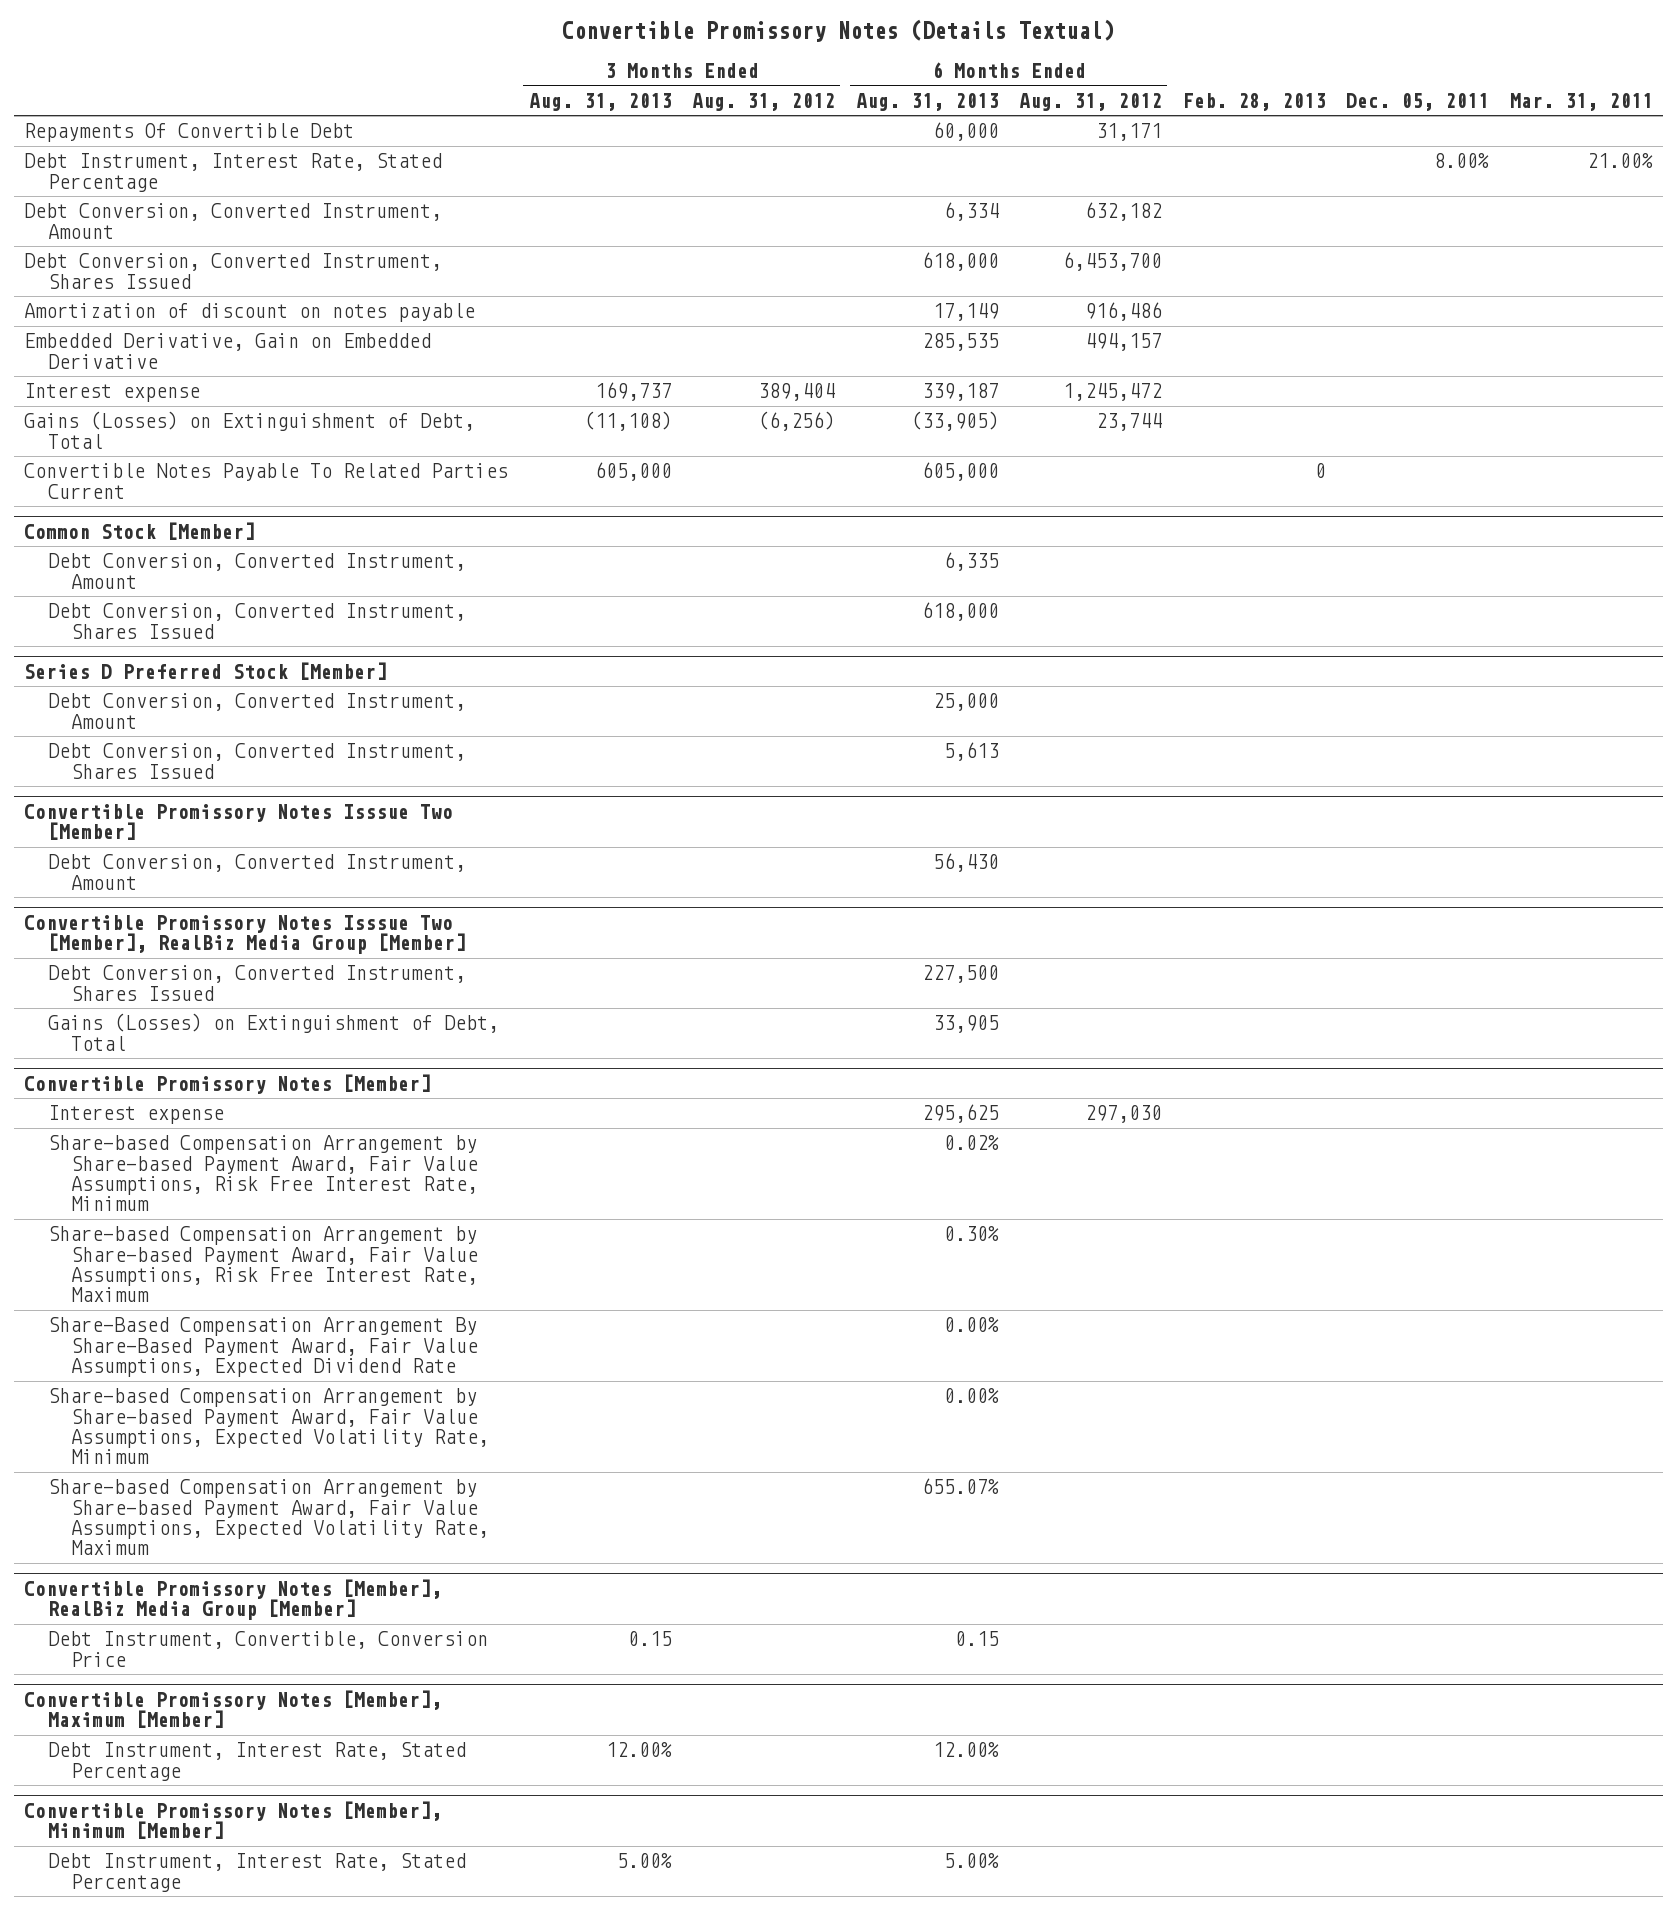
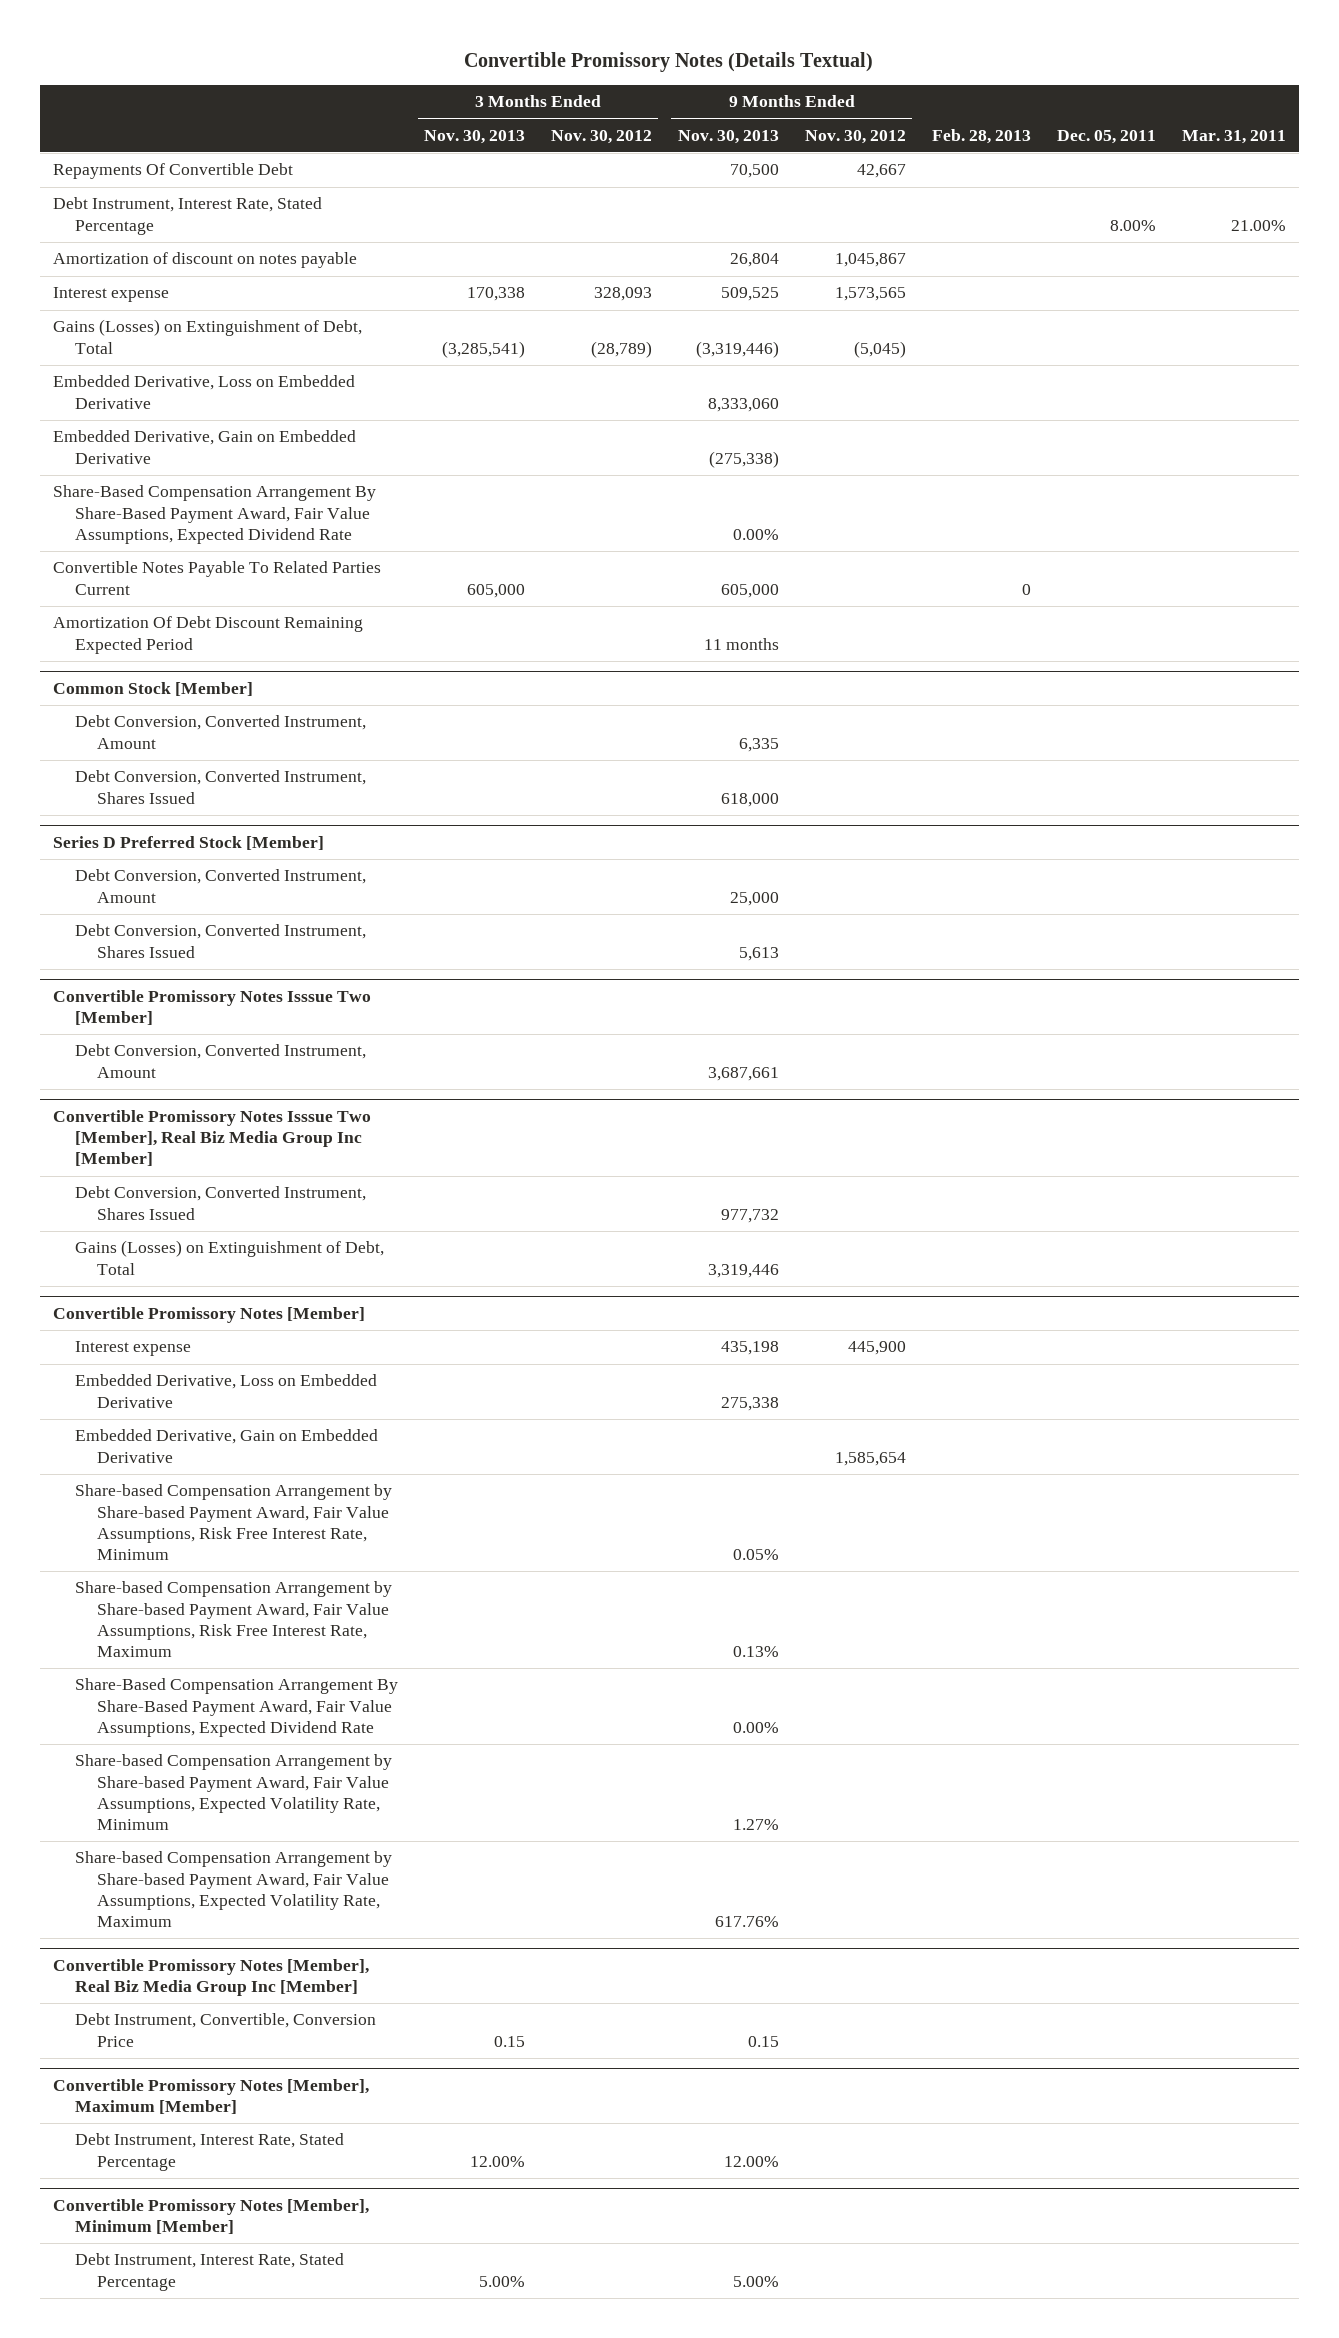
- | 3 Months Ended Aug. 31, 2013 | 3 Months Ended Aug. 31, 2012 | 6 Months Ended Aug. 31, 2013 | 6 Months Ended Aug. 31, 2012 | Feb. 28, 2013 | Dec. 05, 2011 | Mar. 31, 2011
+ | 3 Months Ended Nov. 30, 2013 | 3 Months Ended Nov. 30, 2012 | 9 Months Ended Nov. 30, 2013 | 9 Months Ended Nov. 30, 2012 | Feb. 28, 2013 | Dec. 05, 2011 | Mar. 31, 2011
- Debt Conversion, Converted Instrument, Amount | | | 6,334 | 632,182 | | |
- Debt Conversion, Converted Instrument, Shares Issued | | | 618,000 | 6,453,700 | | |
+ Embedded Derivative, Loss on Embedded Derivative | | | 8,333,060 | | | |
moved down: Embedded Derivative, Gain on Embedded Derivative | | | (275,338) | | | |
+ Share-Based Compensation Arrangement By Share-Based Payment Award, Fair Value Assumptions, Expected Dividend Rate | | | 0.00% | | | |
+ Amortization Of Debt Discount Remaining Expected Period | | | 11 months | | | |
- Convertible Promissory Notes Isssue Two [Member], RealBiz Media Group [Member]
+ Convertible Promissory Notes Isssue Two [Member], Real Biz Media Group Inc [Member]
@ Convertible Promissory Notes [Member]
+ Embedded Derivative, Loss on Embedded Derivative | | | 275,338 | | | |
+ Embedded Derivative, Gain on Embedded Derivative | | | | 1,585,654 | | |
- Convertible Promissory Notes [Member], RealBiz Media Group [Member]
+ Convertible Promissory Notes [Member], Real Biz Media Group Inc [Member]

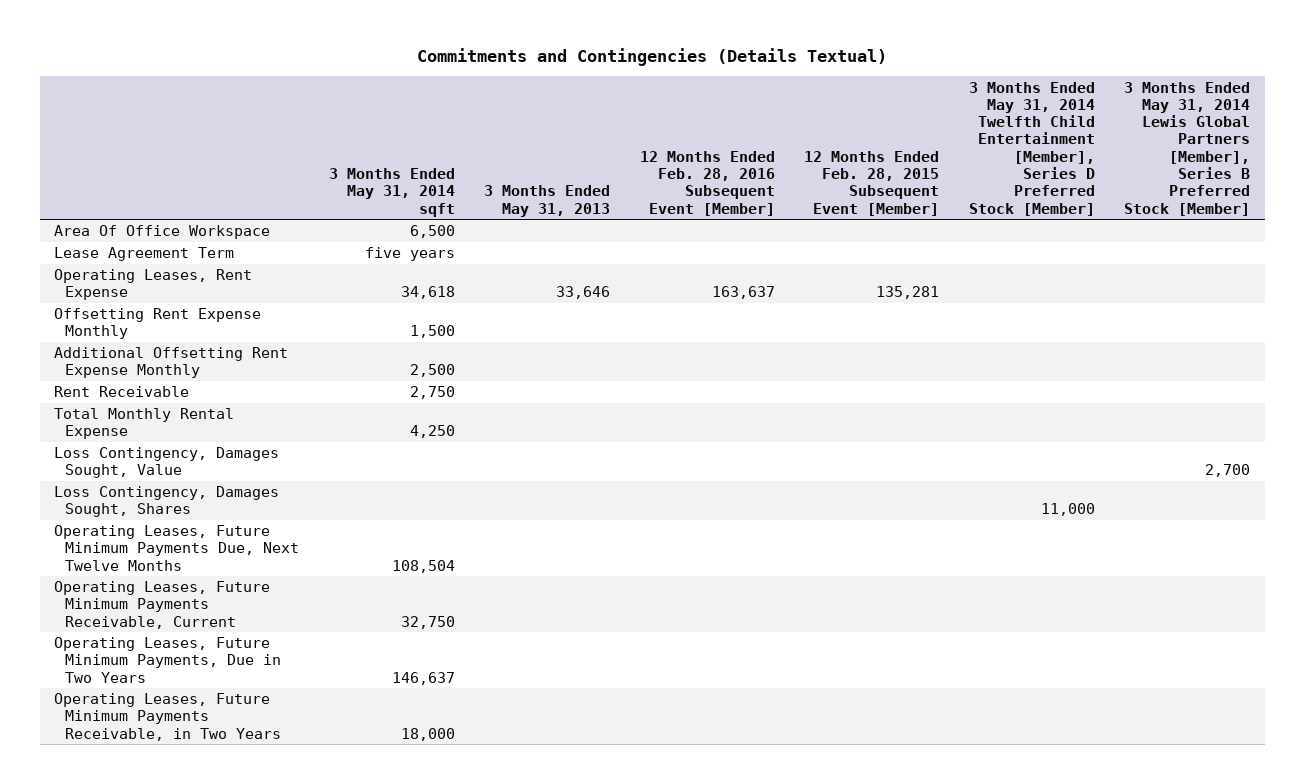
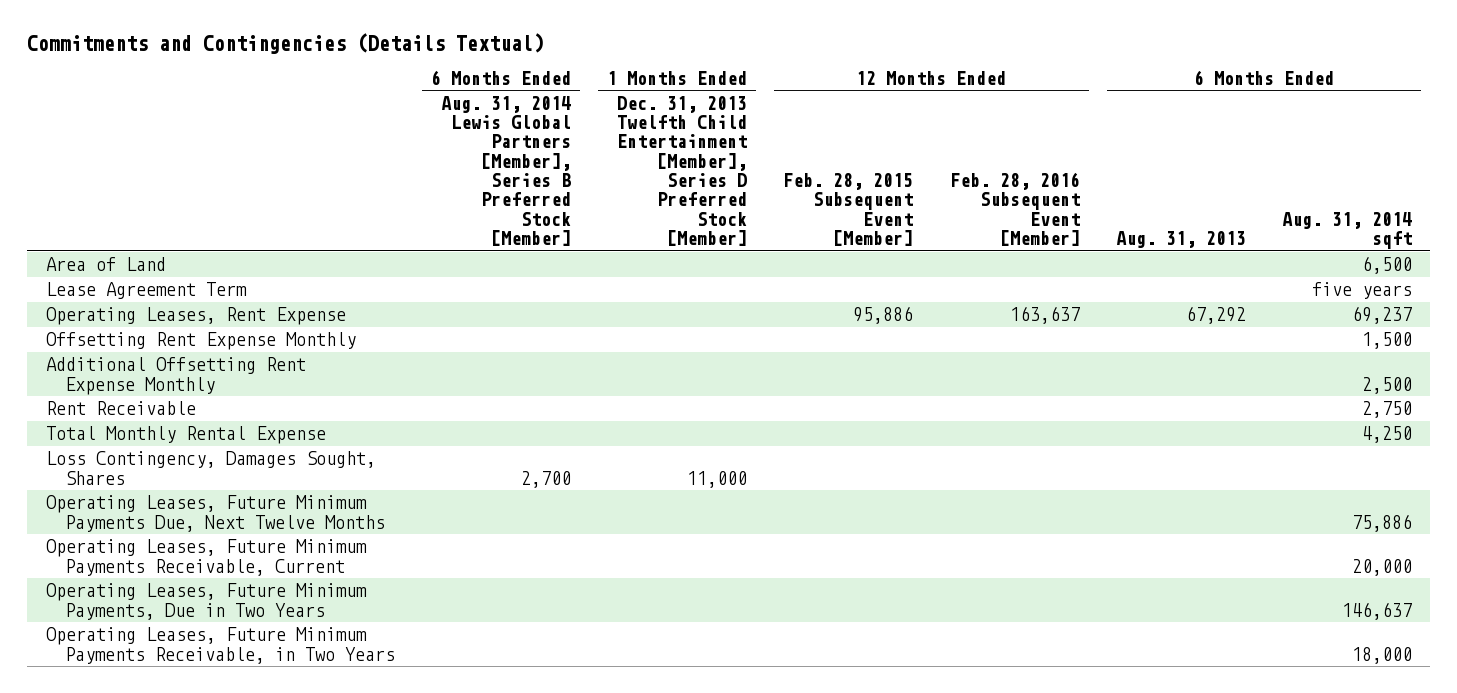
- | 3 Months Ended May 31, 2014 sqft | 3 Months Ended May 31, 2013 | 12 Months Ended Feb. 28, 2016 Subsequent Event [Member] | 12 Months Ended Feb. 28, 2015 Subsequent Event [Member] | 3 Months Ended May 31, 2014 Twelfth Child Entertainment [Member], Series D Preferred Stock [Member] | 3 Months Ended May 31, 2014 Lewis Global Partners [Member], Series B Preferred Stock [Member]
+ | 6 Months Ended Aug. 31, 2014 Lewis Global Partners [Member], Series B Preferred Stock [Member] | 1 Months Ended Dec. 31, 2013 Twelfth Child Entertainment [Member], Series D Preferred Stock [Member] | 12 Months Ended Feb. 28, 2015 Subsequent Event [Member] | 12 Months Ended Feb. 28, 2016 Subsequent Event [Member] | 6 Months Ended Aug. 31, 2013 | 6 Months Ended Aug. 31, 2014 sqft
- Area Of Office Workspace | 6,500 | | | | |
+ Area of Land | | | | | | 6,500
- Operating Leases, Rent Expense | 34,618 | 33,646 | 163,637 | 135,281 | |
+ Operating Leases, Rent Expense | | | 95,886 | 163,637 | 67,292 | 69,237
- Loss Contingency, Damages Sought, Value | | | | | | 2,700

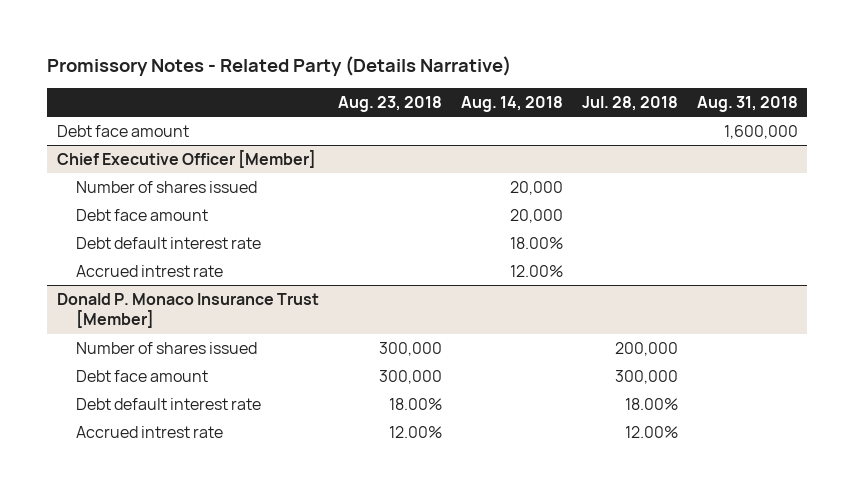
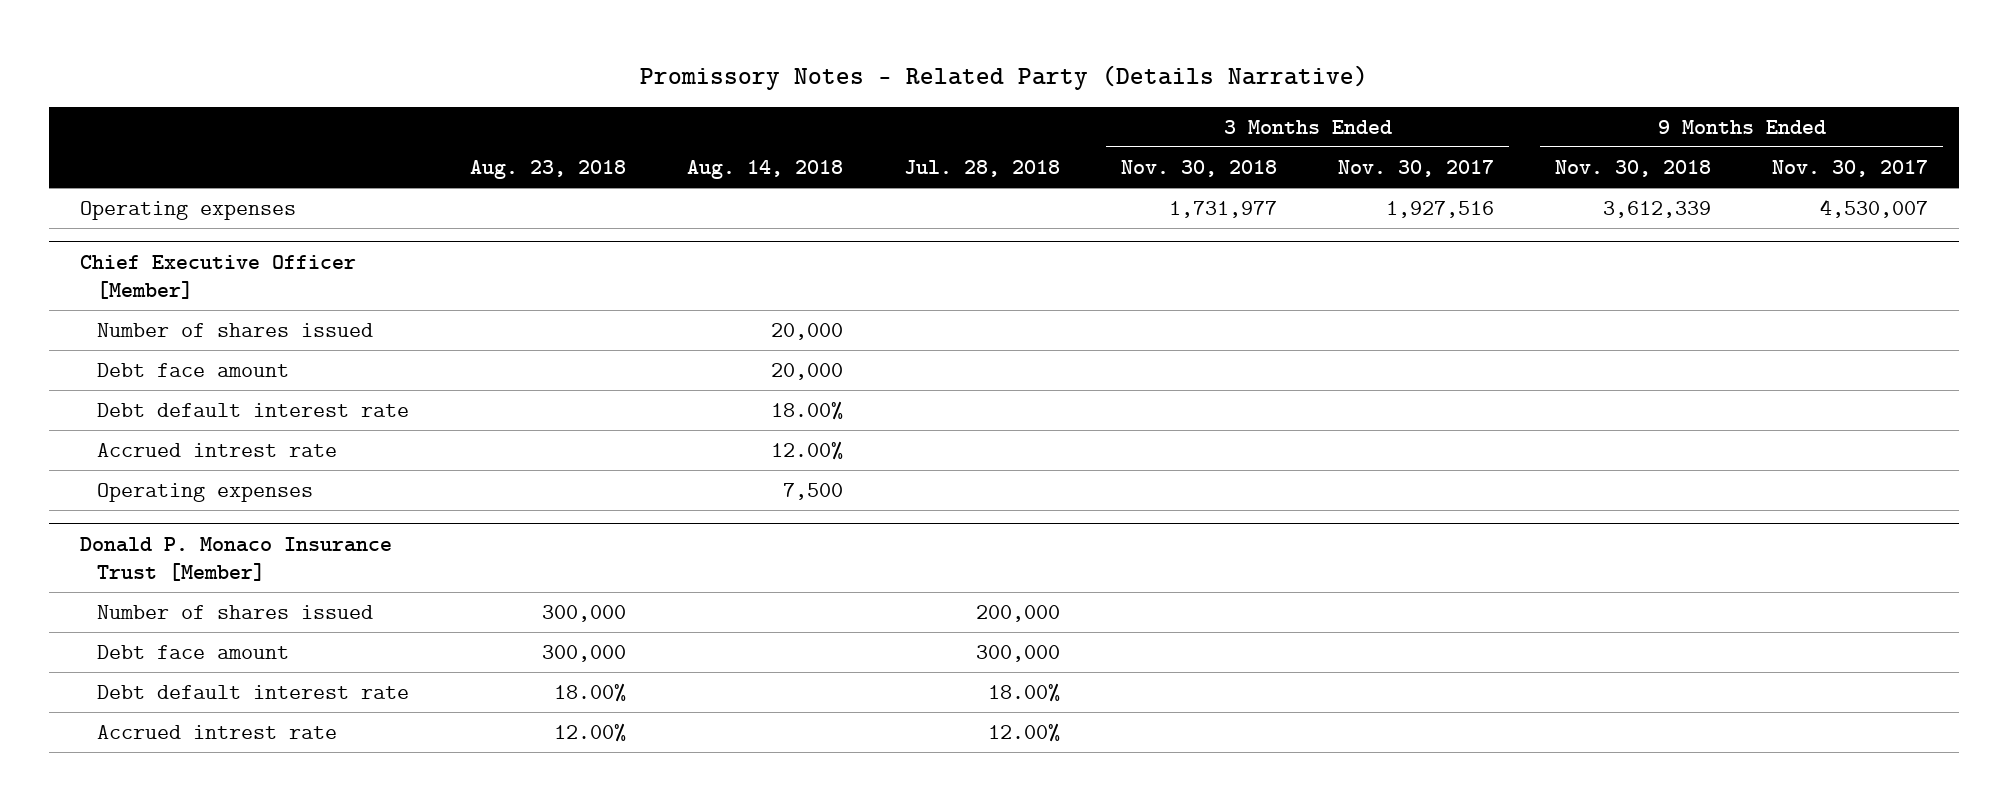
- | Aug. 23, 2018 | Aug. 14, 2018 | Jul. 28, 2018 | Aug. 31, 2018
+ | Aug. 23, 2018 | Aug. 14, 2018 | Jul. 28, 2018 | 3 Months Ended Nov. 30, 2018 | 3 Months Ended Nov. 30, 2017 | 9 Months Ended Nov. 30, 2018 | 9 Months Ended Nov. 30, 2017
- Debt face amount | | | | 1,600,000
+ Operating expenses | | | | 1,731,977 | 1,927,516 | 3,612,339 | 4,530,007
@ Chief Executive Officer [Member]
+ Operating expenses | | 7,500 | | | | |

